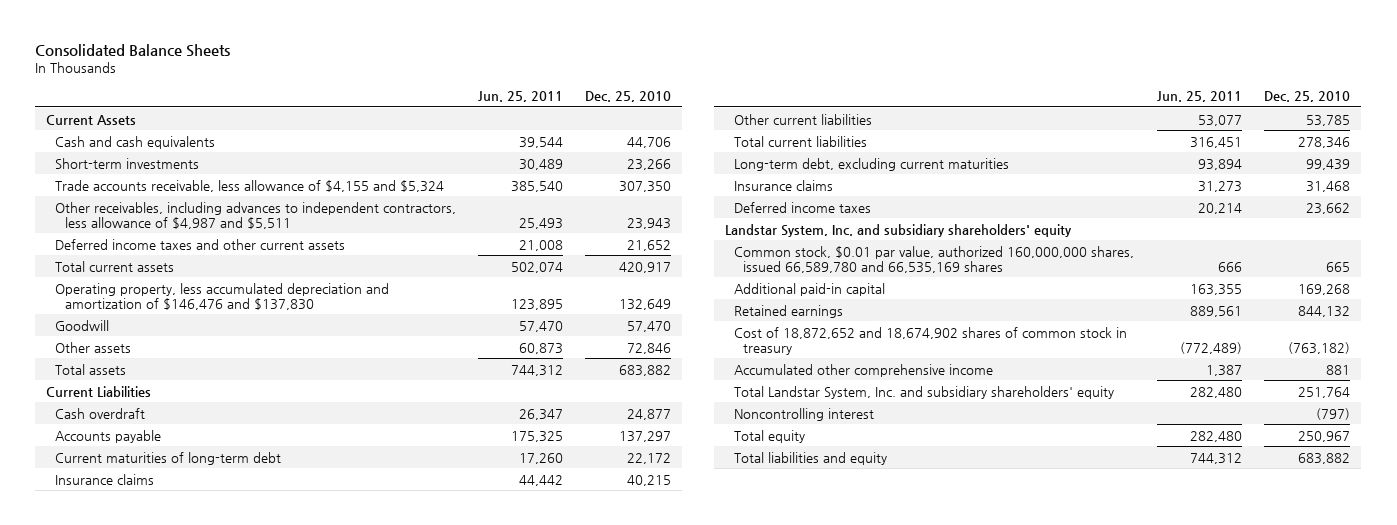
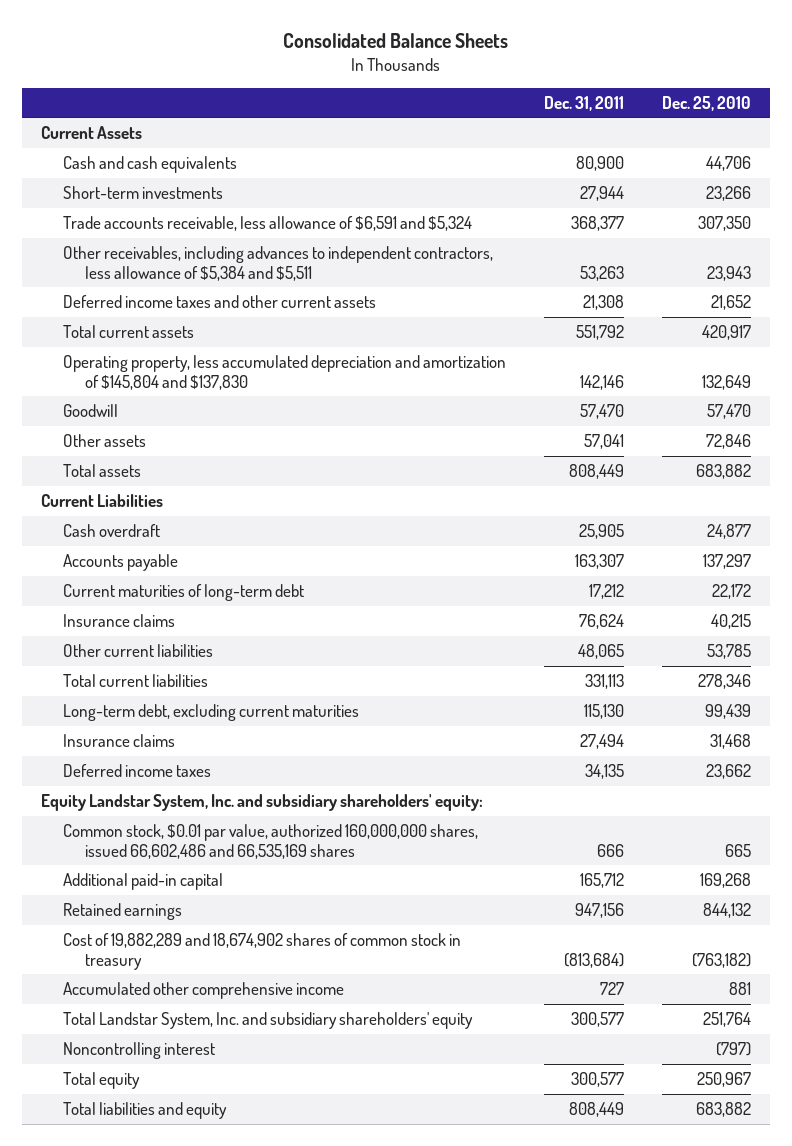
- | Jun. 25, 2011 | Dec. 25, 2010
+ | Dec. 31, 2011 | Dec. 25, 2010
- Trade accounts receivable, less allowance of $4,155 and $5,324 | 385,540 | 307,350
- Other receivables, including advances to independent contractors, less allowance of $4,987 and $5,511 | 25,493 | 23,943
+ Trade accounts receivable, less allowance of $6,591 and $5,324 | 368,377 | 307,350
+ Other receivables, including advances to independent contractors, less allowance of $5,384 and $5,511 | 53,263 | 23,943
- Operating property, less accumulated depreciation and amortization of $146,476 and $137,830 | 123,895 | 132,649
+ Operating property, less accumulated depreciation and amortization of $145,804 and $137,830 | 142,146 | 132,649
- Landstar System, Inc. and subsidiary shareholders' equity
- Common stock, $0.01 par value, authorized 160,000,000 shares, issued 66,589,780 and 66,535,169 shares | 666 | 665
+ Equity Landstar System, Inc. and subsidiary shareholders' equity:
+ Common stock, $0.01 par value, authorized 160,000,000 shares, issued 66,602,486 and 66,535,169 shares | 666 | 665
- Cost of 18,872,652 and 18,674,902 shares of common stock in treasury | (772,489) | (763,182)
+ Cost of 19,882,289 and 18,674,902 shares of common stock in treasury | (813,684) | (763,182)

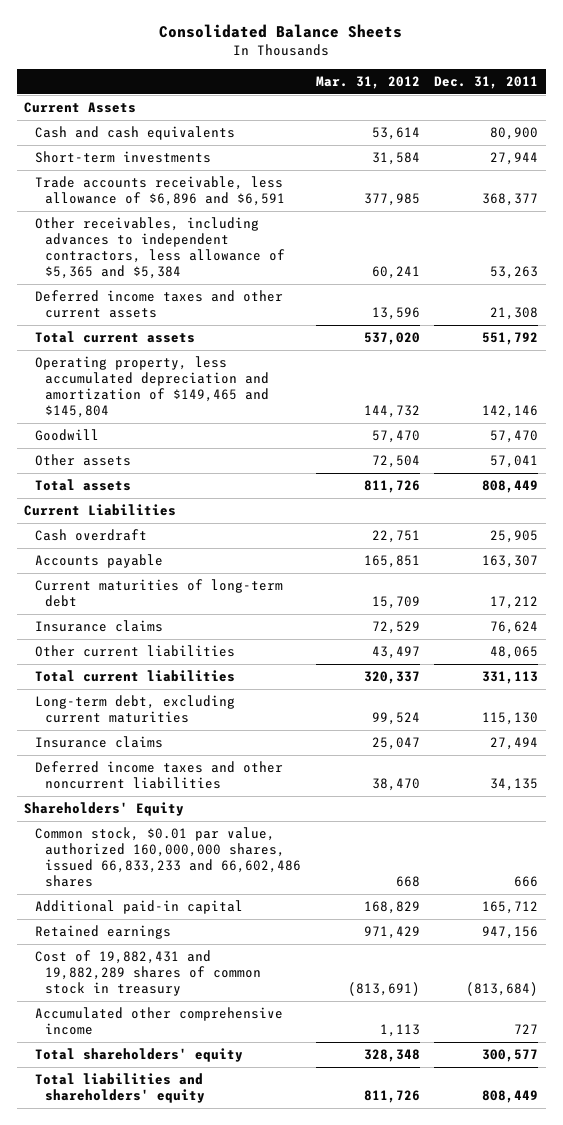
- | Dec. 31, 2011 | Dec. 25, 2010
+ | Mar. 31, 2012 | Dec. 31, 2011
- Trade accounts receivable, less allowance of $6,591 and $5,324 | 368,377 | 307,350
- Other receivables, including advances to independent contractors, less allowance of $5,384 and $5,511 | 53,263 | 23,943
+ Trade accounts receivable, less allowance of $6,896 and $6,591 | 377,985 | 368,377
+ Other receivables, including advances to independent contractors, less allowance of $5,365 and $5,384 | 60,241 | 53,263
- Operating property, less accumulated depreciation and amortization of $145,804 and $137,830 | 142,146 | 132,649
+ Operating property, less accumulated depreciation and amortization of $149,465 and $145,804 | 144,732 | 142,146
- Deferred income taxes | 34,135 | 23,662
- Equity Landstar System, Inc. and subsidiary shareholders' equity:
- Common stock, $0.01 par value, authorized 160,000,000 shares, issued 66,602,486 and 66,535,169 shares | 666 | 665
+ Deferred income taxes and other noncurrent liabilities | 38,470 | 34,135
+ Shareholders' Equity
+ Common stock, $0.01 par value, authorized 160,000,000 shares, issued 66,833,233 and 66,602,486 shares | 668 | 666
- Cost of 19,882,289 and 18,674,902 shares of common stock in treasury | (813,684) | (763,182)
+ Cost of 19,882,431 and 19,882,289 shares of common stock in treasury | (813,691) | (813,684)
- Total Landstar System, Inc. and subsidiary shareholders' equity | 300,577 | 251,764
- Noncontrolling interest | | (797)
- Total equity | 300,577 | 250,967
- Total liabilities and equity | 808,449 | 683,882
+ Total shareholders' equity | 328,348 | 300,577
+ Total liabilities and shareholders' equity | 811,726 | 808,449

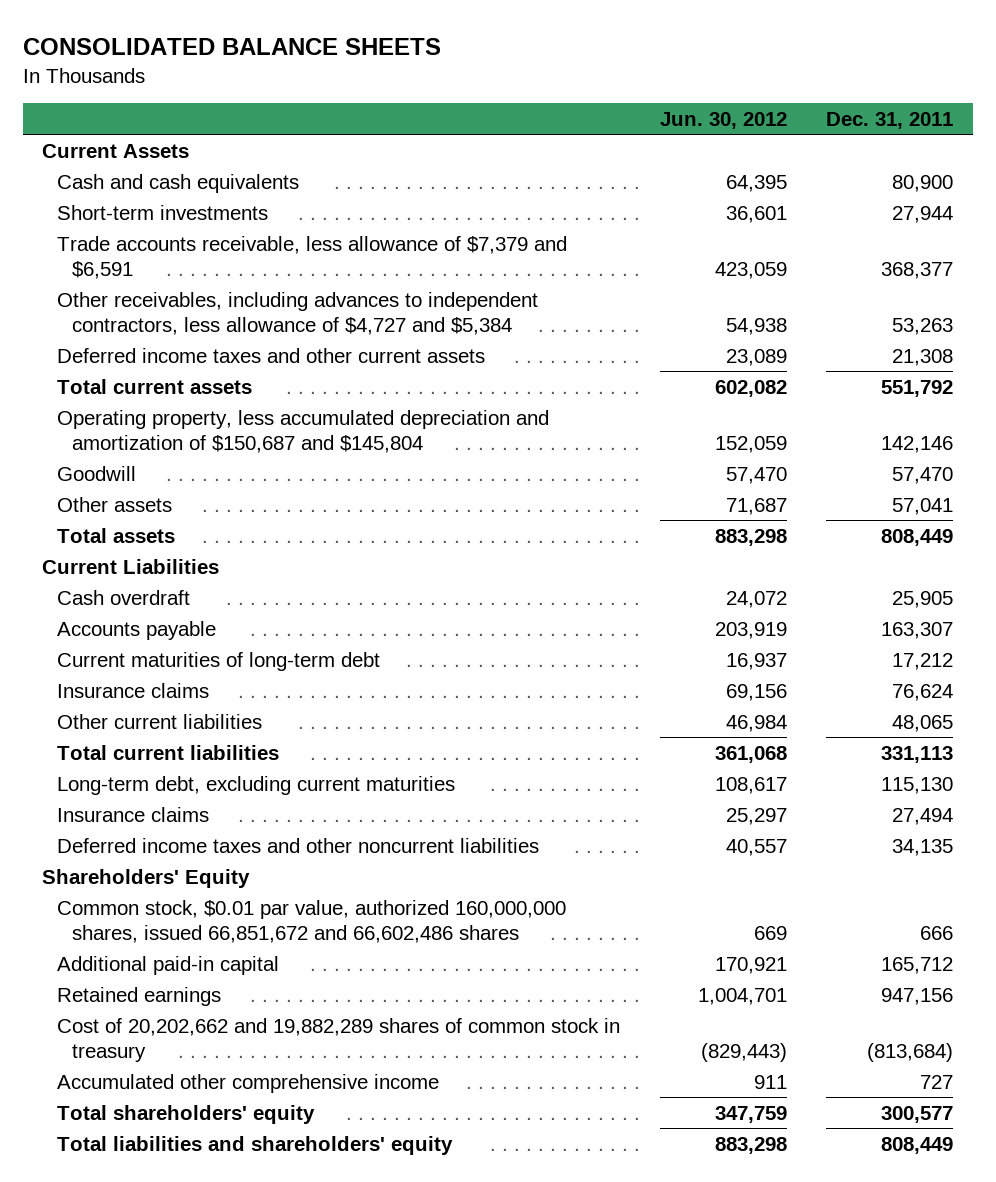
- Consolidated Balance Sheets
+ CONSOLIDATED BALANCE SHEETS
- | Mar. 31, 2012 | Dec. 31, 2011
+ | Jun. 30, 2012 | Dec. 31, 2011
- Trade accounts receivable, less allowance of $6,896 and $6,591 | 377,985 | 368,377
- Other receivables, including advances to independent contractors, less allowance of $5,365 and $5,384 | 60,241 | 53,263
+ Trade accounts receivable, less allowance of $7,379 and $6,591 | 423,059 | 368,377
+ Other receivables, including advances to independent contractors, less allowance of $4,727 and $5,384 | 54,938 | 53,263
- Operating property, less accumulated depreciation and amortization of $149,465 and $145,804 | 144,732 | 142,146
+ Operating property, less accumulated depreciation and amortization of $150,687 and $145,804 | 152,059 | 142,146
- Common stock, $0.01 par value, authorized 160,000,000 shares, issued 66,833,233 and 66,602,486 shares | 668 | 666
+ Common stock, $0.01 par value, authorized 160,000,000 shares, issued 66,851,672 and 66,602,486 shares | 669 | 666
- Cost of 19,882,431 and 19,882,289 shares of common stock in treasury | (813,691) | (813,684)
+ Cost of 20,202,662 and 19,882,289 shares of common stock in treasury | (829,443) | (813,684)

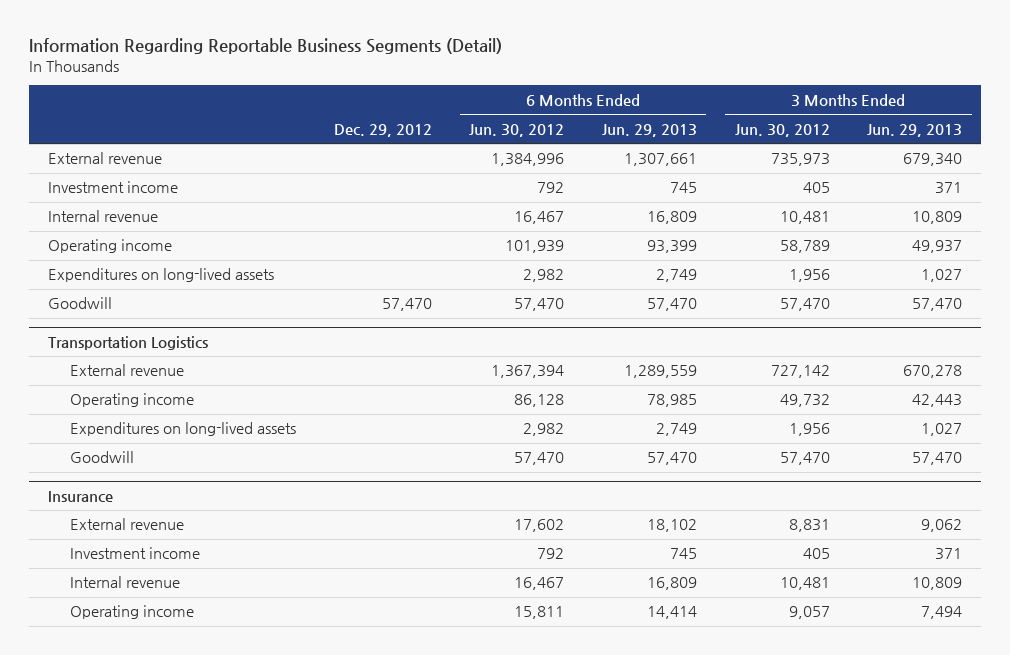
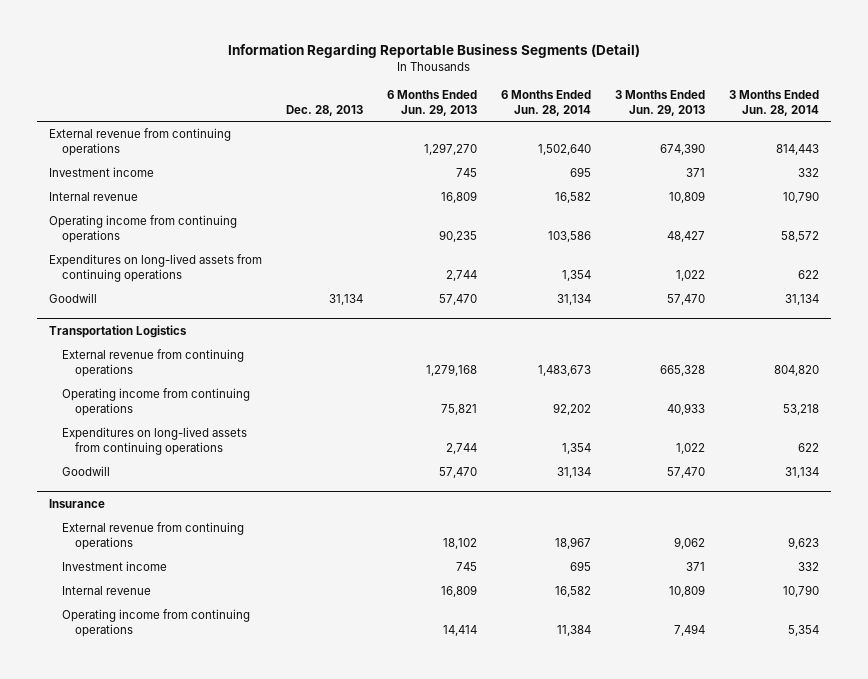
- | Dec. 29, 2012 | 6 Months Ended Jun. 30, 2012 | 6 Months Ended Jun. 29, 2013 | 3 Months Ended Jun. 30, 2012 | 3 Months Ended Jun. 29, 2013
+ | Dec. 28, 2013 | 6 Months Ended Jun. 29, 2013 | 6 Months Ended Jun. 28, 2014 | 3 Months Ended Jun. 29, 2013 | 3 Months Ended Jun. 28, 2014
- External revenue | | 1,384,996 | 1,307,661 | 735,973 | 679,340
+ External revenue from continuing operations | | 1,297,270 | 1,502,640 | 674,390 | 814,443
- Operating income | | 101,939 | 93,399 | 58,789 | 49,937
- Expenditures on long-lived assets | | 2,982 | 2,749 | 1,956 | 1,027
+ Operating income from continuing operations | | 90,235 | 103,586 | 48,427 | 58,572
+ Expenditures on long-lived assets from continuing operations | | 2,744 | 1,354 | 1,022 | 622
@ Transportation Logistics
- External revenue | | 1,367,394 | 1,289,559 | 727,142 | 670,278
- Operating income | | 86,128 | 78,985 | 49,732 | 42,443
- Expenditures on long-lived assets | | 2,982 | 2,749 | 1,956 | 1,027
+ External revenue from continuing operations | | 1,279,168 | 1,483,673 | 665,328 | 804,820
+ Operating income from continuing operations | | 75,821 | 92,202 | 40,933 | 53,218
+ Expenditures on long-lived assets from continuing operations | | 2,744 | 1,354 | 1,022 | 622
@ Insurance
- External revenue | | 17,602 | 18,102 | 8,831 | 9,062
+ External revenue from continuing operations | | 18,102 | 18,967 | 9,062 | 9,623
- Operating income | | 15,811 | 14,414 | 9,057 | 7,494
+ Operating income from continuing operations | | 14,414 | 11,384 | 7,494 | 5,354

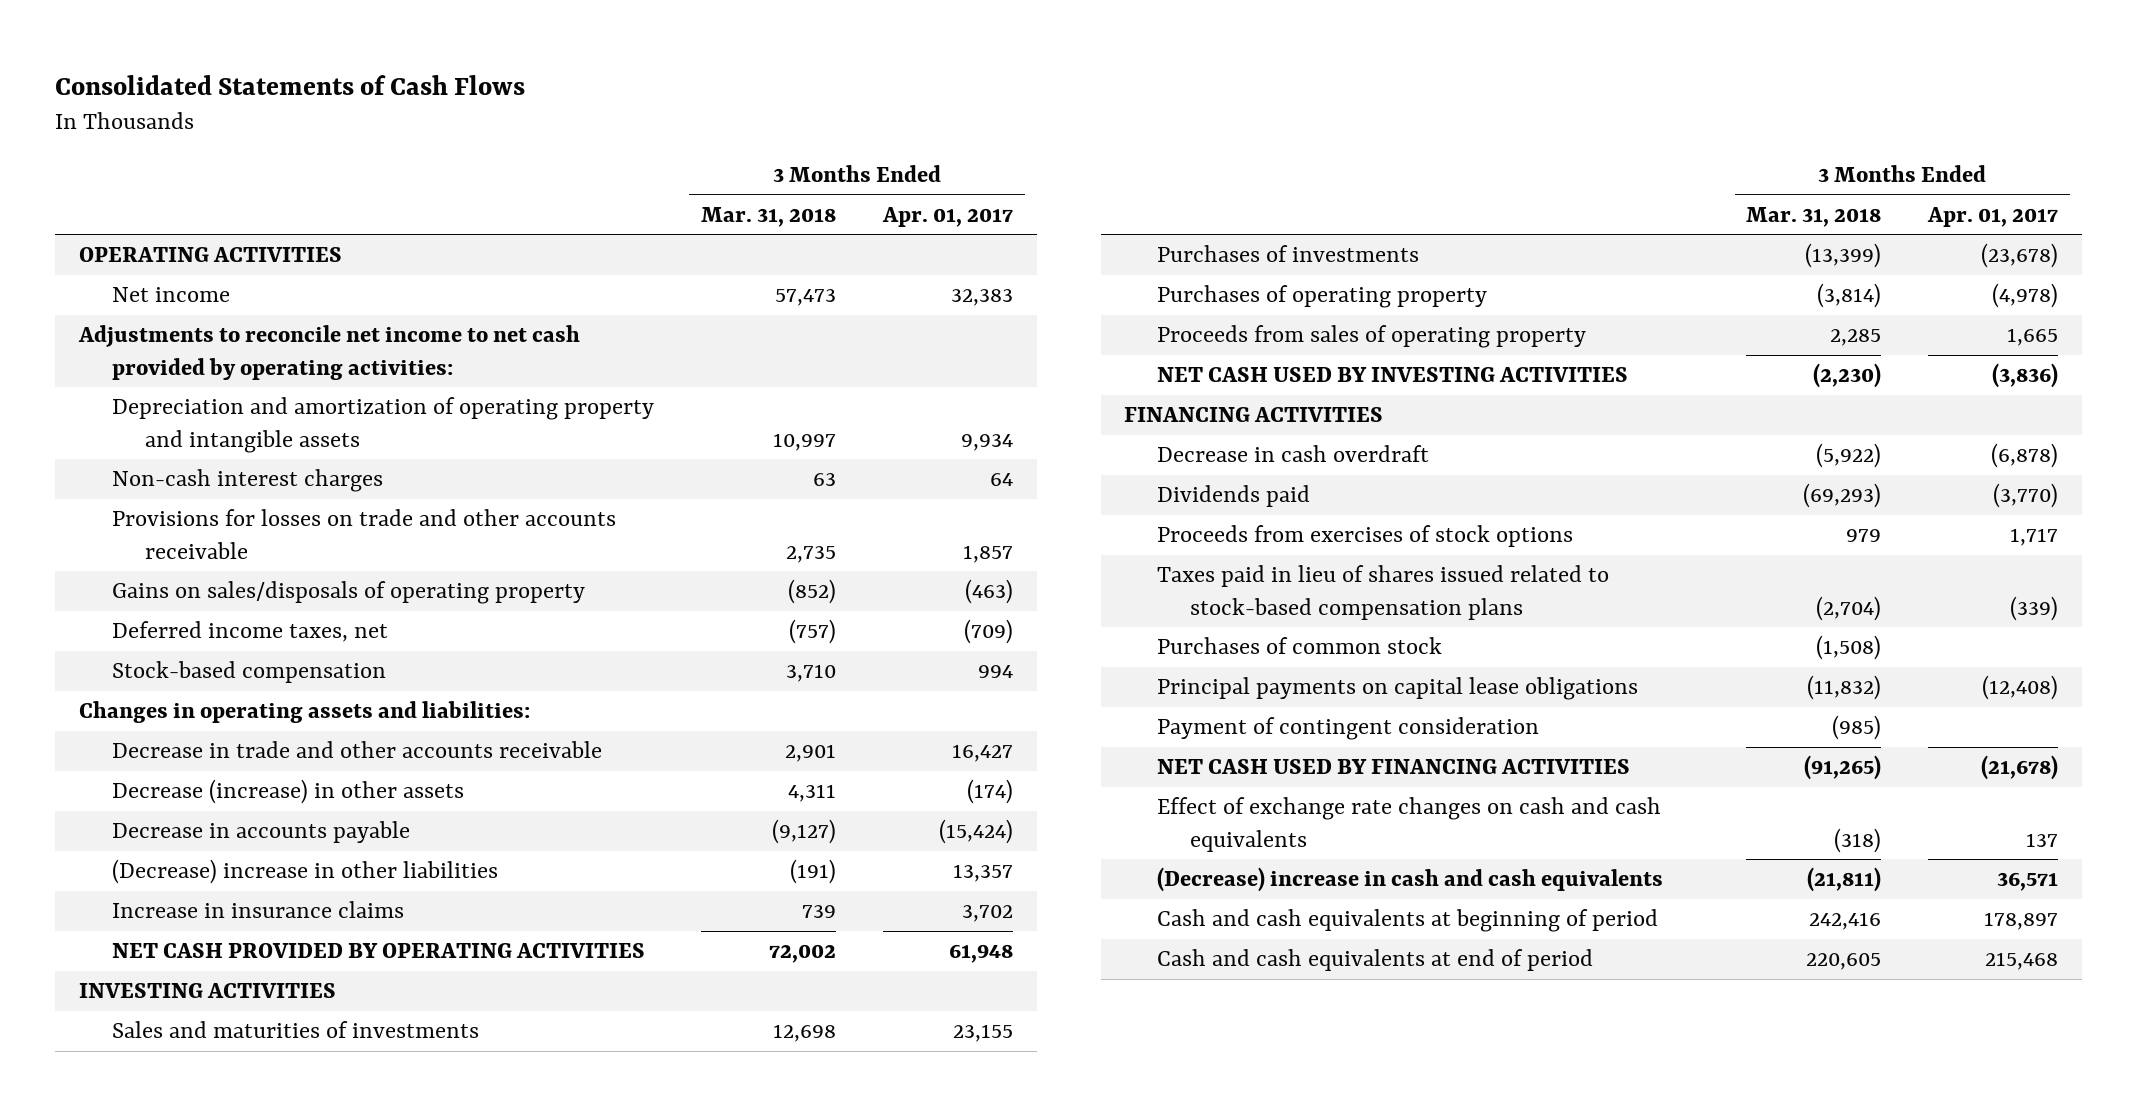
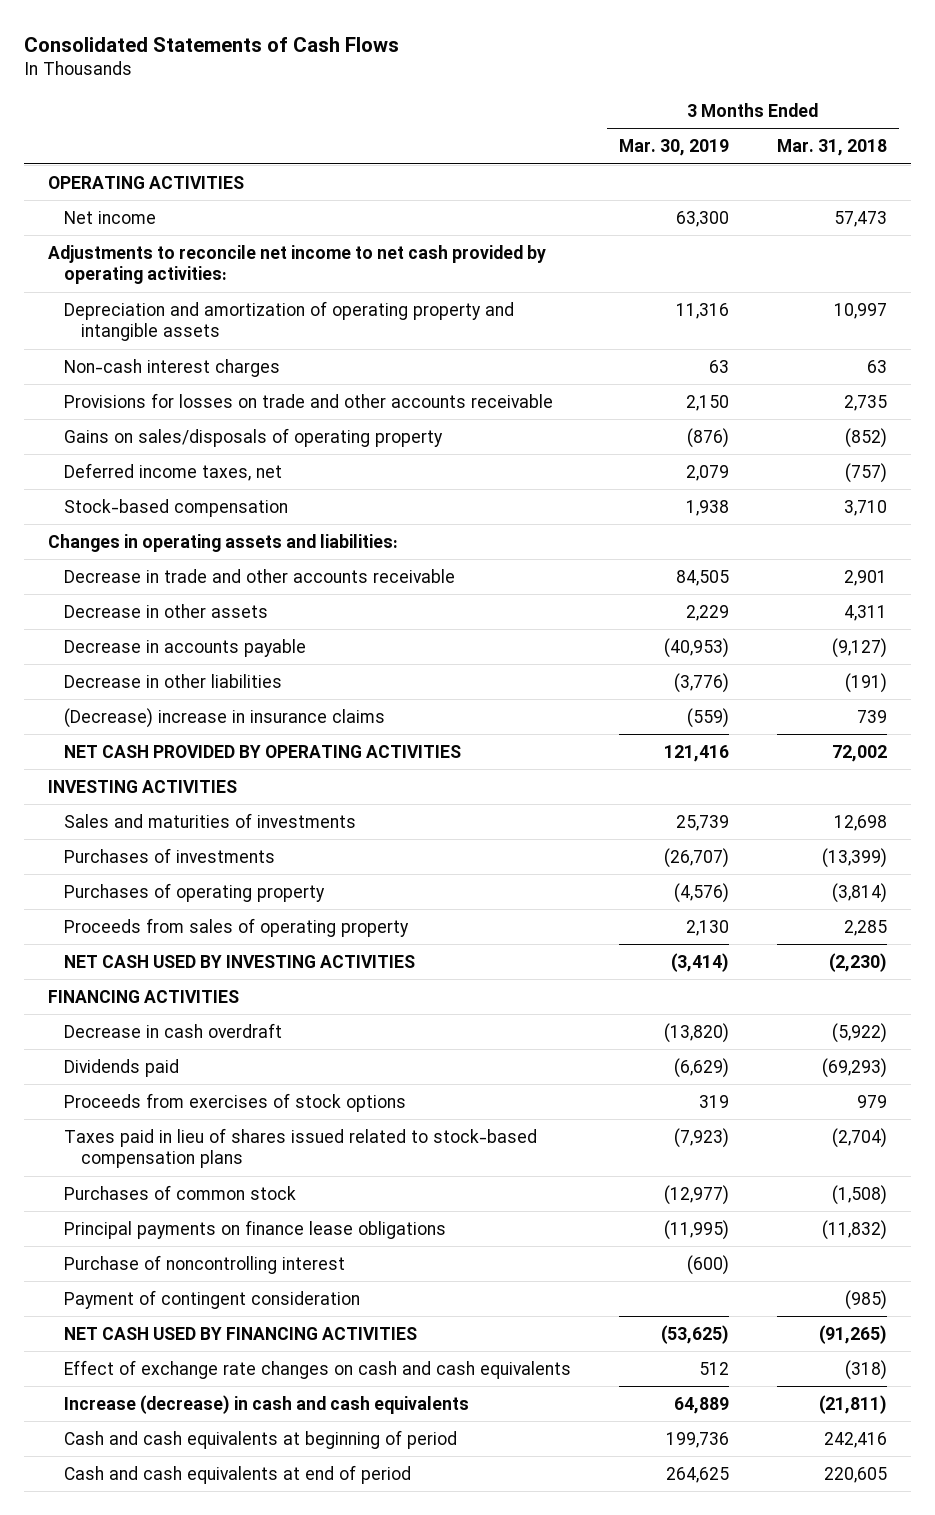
- | 3 Months Ended Mar. 31, 2018 | 3 Months Ended Apr. 01, 2017
+ | 3 Months Ended Mar. 30, 2019 | 3 Months Ended Mar. 31, 2018
- Decrease (increase) in other assets | 4,311 | (174)
+ Decrease in other assets | 2,229 | 4,311
- (Decrease) increase in other liabilities | (191) | 13,357
- Increase in insurance claims | 739 | 3,702
+ Decrease in other liabilities | (3,776) | (191)
+ (Decrease) increase in insurance claims | (559) | 739
- Principal payments on capital lease obligations | (11,832) | (12,408)
+ Principal payments on finance lease obligations | (11,995) | (11,832)
+ Purchase of noncontrolling interest | (600) |
- (Decrease) increase in cash and cash equivalents | (21,811) | 36,571
+ Increase (decrease) in cash and cash equivalents | 64,889 | (21,811)

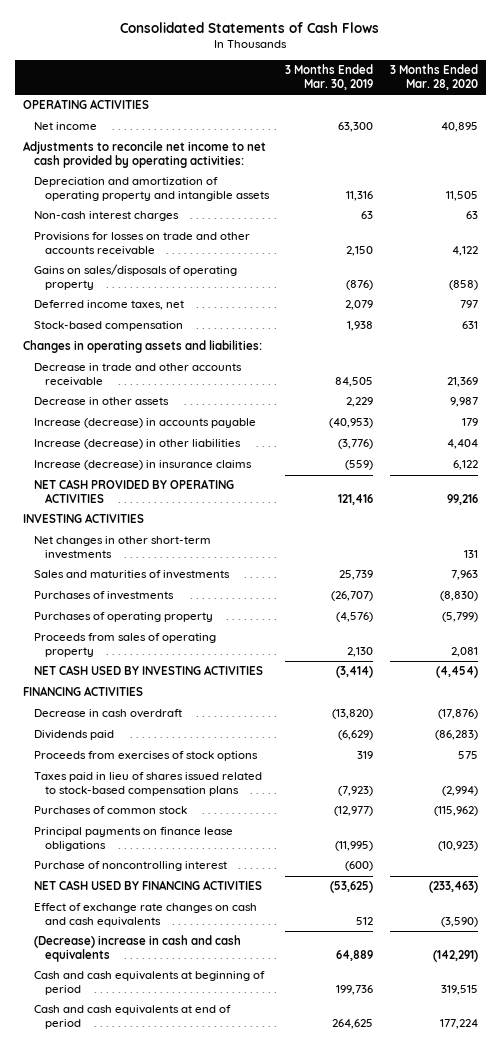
- | 3 Months Ended Mar. 30, 2019 | 3 Months Ended Mar. 31, 2018
+ | 3 Months Ended Mar. 30, 2019 | 3 Months Ended Mar. 28, 2020
- Decrease in accounts payable | (40,953) | (9,127)
- Decrease in other liabilities | (3,776) | (191)
- (Decrease) increase in insurance claims | (559) | 739
+ Increase (decrease) in accounts payable | (40,953) | 179
+ Increase (decrease) in other liabilities | (3,776) | 4,404
+ Increase (decrease) in insurance claims | (559) | 6,122
+ Net changes in other short-term investments | | 131
- Payment of contingent consideration | | (985)
- Increase (decrease) in cash and cash equivalents | 64,889 | (21,811)
+ (Decrease) increase in cash and cash equivalents | 64,889 | (142,291)

